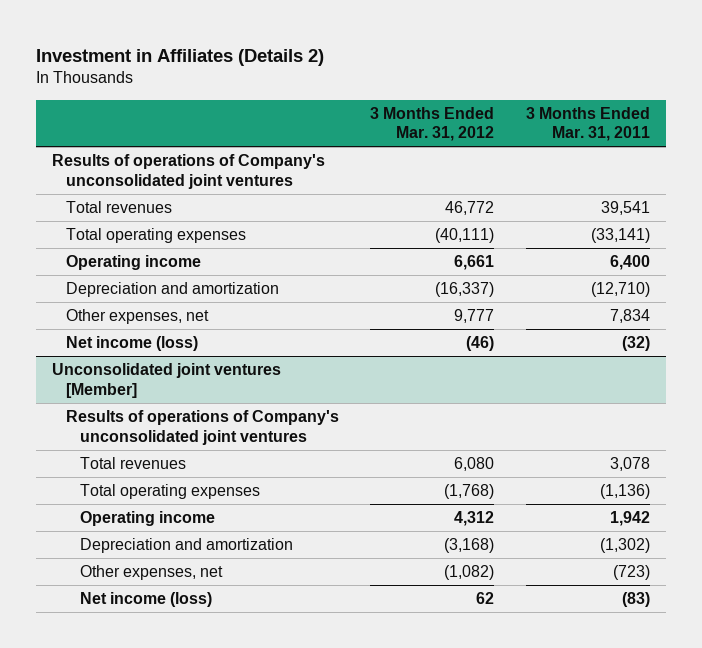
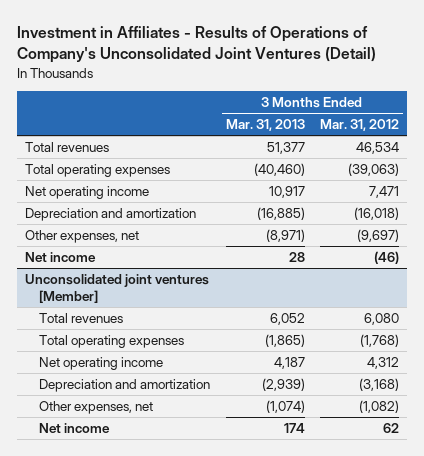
- Investment in Affiliates (Details 2)
+ Investment in Affiliates - Results of Operations of Company's Unconsolidated Joint Ventures (Detail)
- | 3 Months Ended Mar. 31, 2012 | 3 Months Ended Mar. 31, 2011
+ | 3 Months Ended Mar. 31, 2013 | 3 Months Ended Mar. 31, 2012
- Results of operations of Company's unconsolidated joint ventures
- Total revenues | 46,772 | 39,541
- Total operating expenses | (40,111) | (33,141)
- Operating income | 6,661 | 6,400
- Depreciation and amortization | (16,337) | (12,710)
- Other expenses, net | 9,777 | 7,834
- Net income (loss) | (46) | (32)
+ Total revenues | 51,377 | 46,534
+ Total operating expenses | (40,460) | (39,063)
+ Net operating income | 10,917 | 7,471
+ Depreciation and amortization | (16,885) | (16,018)
+ Other expenses, net | (8,971) | (9,697)
+ Net income | 28 | (46)
@ Unconsolidated joint ventures [Member]
- Results of operations of Company's unconsolidated joint ventures
- Operating income | 4,312 | 1,942
+ Net operating income | 4,187 | 4,312
- Net income (loss) | 62 | (83)
+ Net income | 174 | 62

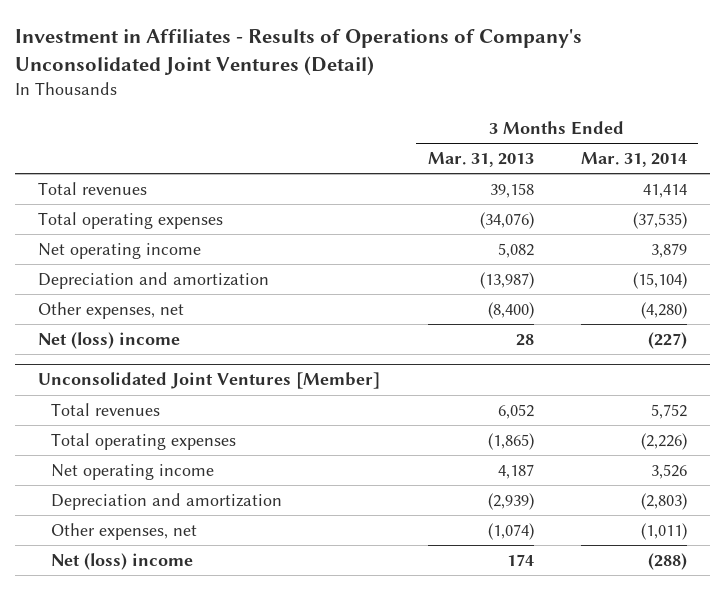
- | 3 Months Ended Mar. 31, 2013 | 3 Months Ended Mar. 31, 2012
+ | 3 Months Ended Mar. 31, 2013 | 3 Months Ended Mar. 31, 2014
- Total revenues | 51,377 | 46,534
- Total operating expenses | (40,460) | (39,063)
- Net operating income | 10,917 | 7,471
- Depreciation and amortization | (16,885) | (16,018)
- Other expenses, net | (8,971) | (9,697)
- Net income | 28 | (46)
- Unconsolidated joint ventures [Member]
+ Total revenues | 39,158 | 41,414
+ Total operating expenses | (34,076) | (37,535)
+ Net operating income | 5,082 | 3,879
+ Depreciation and amortization | (13,987) | (15,104)
+ Other expenses, net | (8,400) | (4,280)
+ Net (loss) income | 28 | (227)
+ Unconsolidated Joint Ventures [Member]
- Net income | 174 | 62
+ Net (loss) income | 174 | (288)

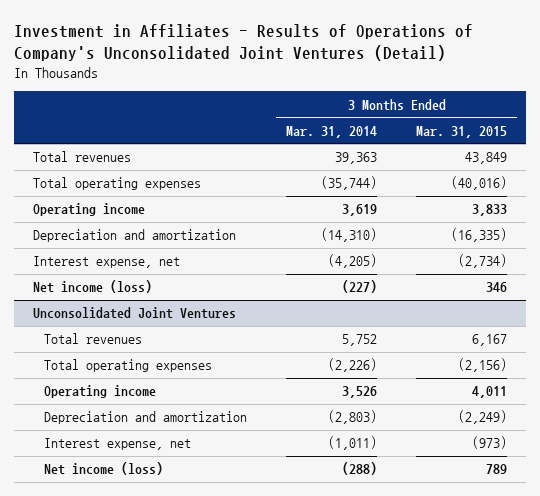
- | 3 Months Ended Mar. 31, 2013 | 3 Months Ended Mar. 31, 2014
+ | 3 Months Ended Mar. 31, 2014 | 3 Months Ended Mar. 31, 2015
- Total revenues | 39,158 | 41,414
- Total operating expenses | (34,076) | (37,535)
- Net operating income | 5,082 | 3,879
- Depreciation and amortization | (13,987) | (15,104)
- Other expenses, net | (8,400) | (4,280)
- Net (loss) income | 28 | (227)
- Unconsolidated Joint Ventures [Member]
+ Total revenues | 39,363 | 43,849
+ Total operating expenses | (35,744) | (40,016)
+ Operating income | 3,619 | 3,833
+ Depreciation and amortization | (14,310) | (16,335)
+ Interest expense, net | (4,205) | (2,734)
+ Net income (loss) | (227) | 346
+ Unconsolidated Joint Ventures
- Net operating income | 4,187 | 3,526
+ Operating income | 3,526 | 4,011
- Other expenses, net | (1,074) | (1,011)
- Net (loss) income | 174 | (288)
+ Interest expense, net | (1,011) | (973)
+ Net income (loss) | (288) | 789

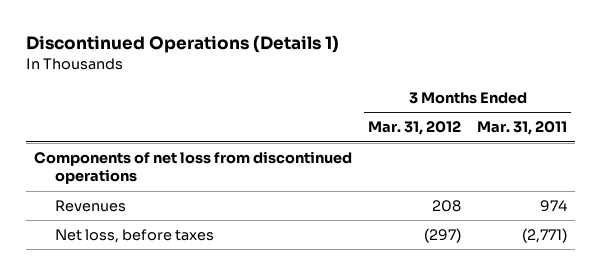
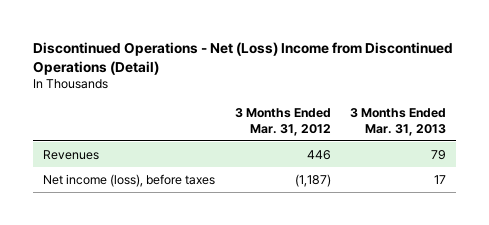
- Discontinued Operations (Details 1)
+ Discontinued Operations - Net (Loss) Income from Discontinued Operations (Detail)
- | 3 Months Ended Mar. 31, 2012 | 3 Months Ended Mar. 31, 2011
+ | 3 Months Ended Mar. 31, 2012 | 3 Months Ended Mar. 31, 2013
- Components of net loss from discontinued operations
- Revenues | 208 | 974
- Net loss, before taxes | (297) | (2,771)
+ Revenues | 446 | 79
+ Net income (loss), before taxes | (1,187) | 17

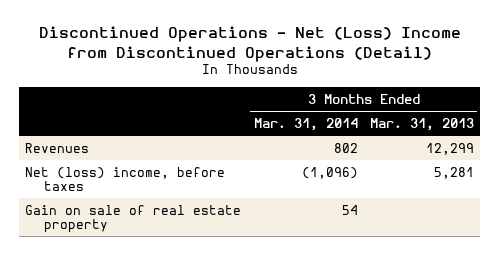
- | 3 Months Ended Mar. 31, 2012 | 3 Months Ended Mar. 31, 2013
+ | 3 Months Ended Mar. 31, 2014 | 3 Months Ended Mar. 31, 2013
- Revenues | 446 | 79
- Net income (loss), before taxes | (1,187) | 17
+ Revenues | 802 | 12,299
+ Net (loss) income, before taxes | (1,096) | 5,281
+ Gain on sale of real estate property | 54 |

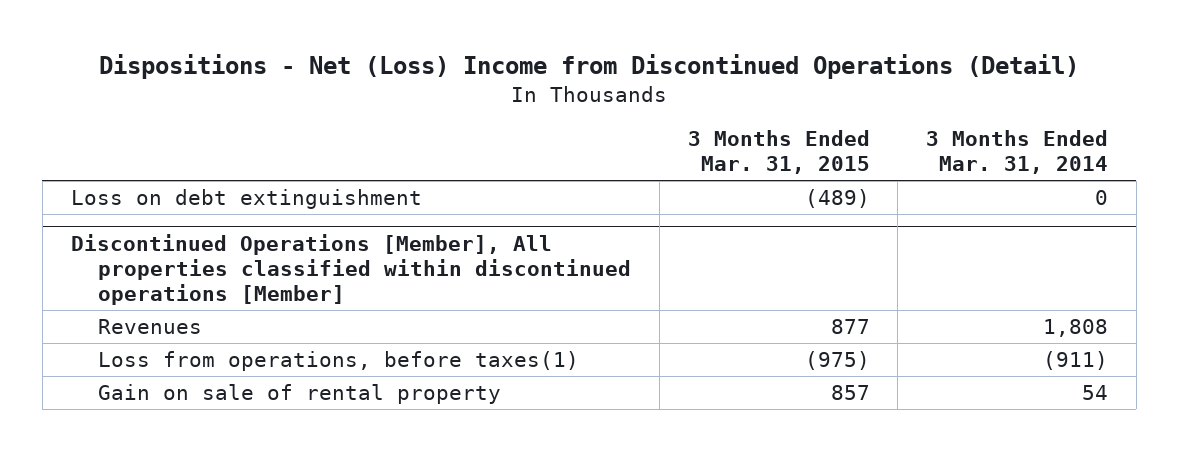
- Discontinued Operations - Net (Loss) Income from Discontinued Operations (Detail)
+ Dispositions - Net (Loss) Income from Discontinued Operations (Detail)
- | 3 Months Ended Mar. 31, 2014 | 3 Months Ended Mar. 31, 2013
+ | 3 Months Ended Mar. 31, 2015 | 3 Months Ended Mar. 31, 2014
- Revenues | 802 | 12,299
- Net (loss) income, before taxes | (1,096) | 5,281
- Gain on sale of real estate property | 54 |
+ Loss on debt extinguishment | (489) | 0
+ Discontinued Operations [Member], All properties classified within discontinued operations [Member]
+ Revenues | 877 | 1,808
+ Loss from operations, before taxes(1) | (975) | (911)
+ Gain on sale of rental property | 857 | 54

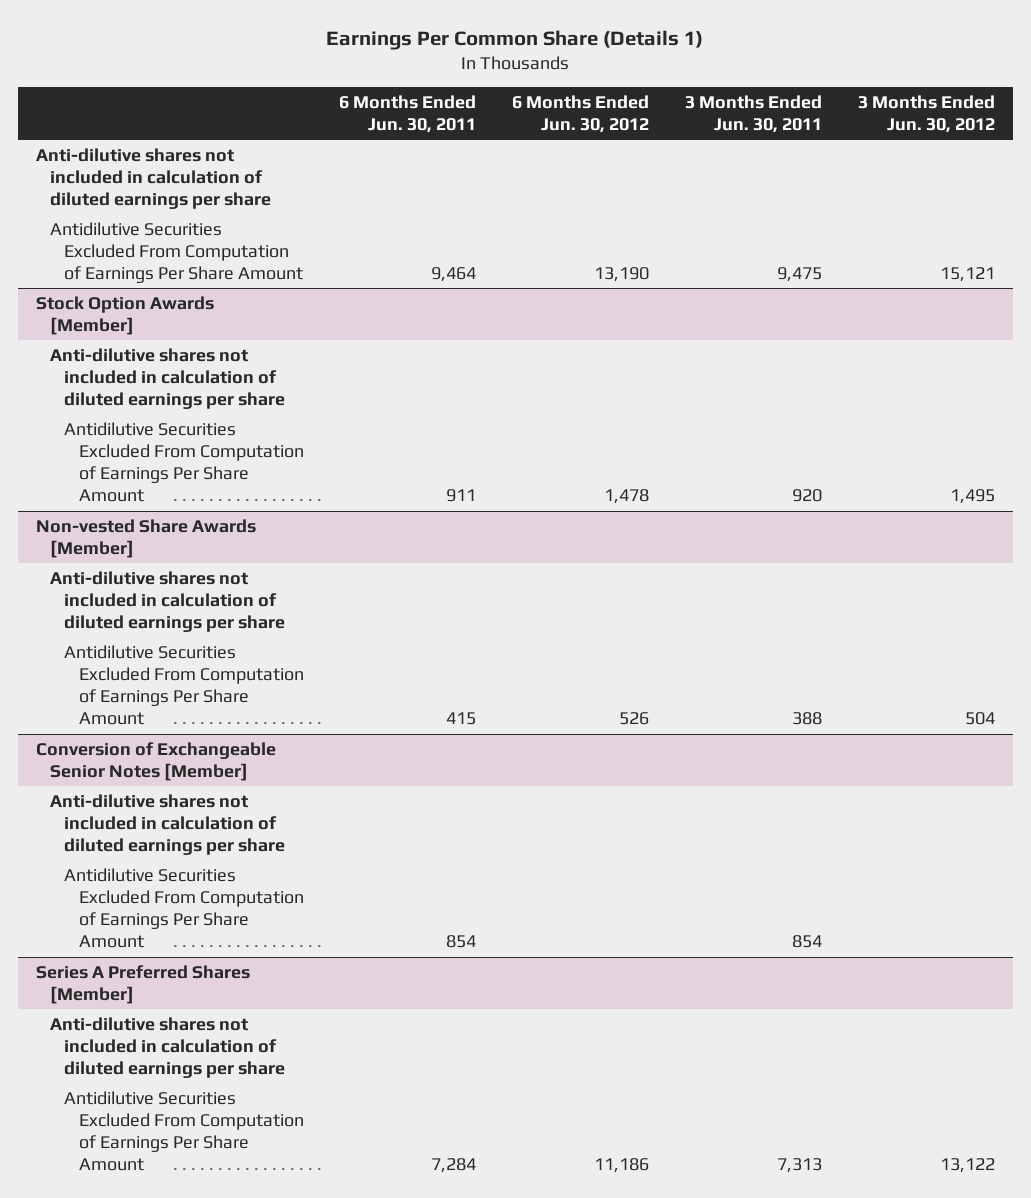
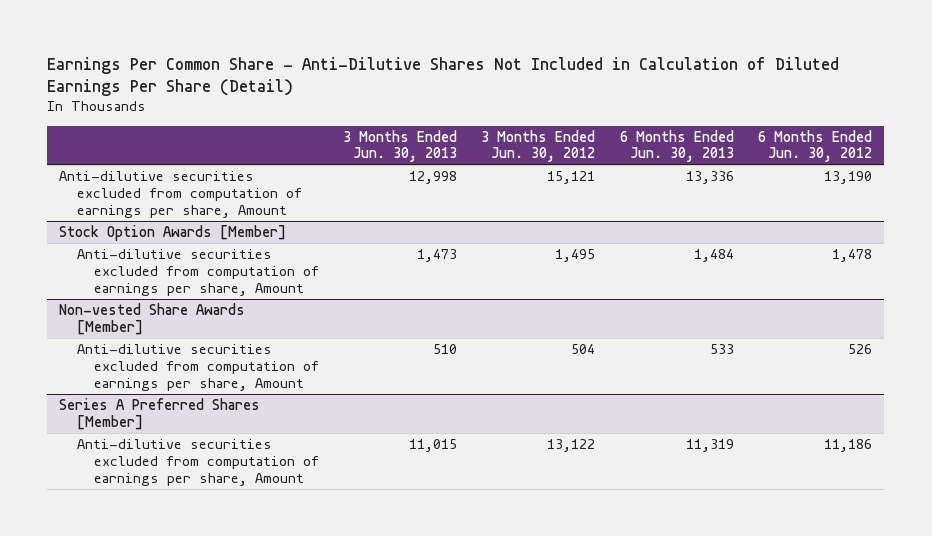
- Earnings Per Common Share (Details 1)
+ Earnings Per Common Share - Anti-Dilutive Shares Not Included in Calculation of Diluted Earnings Per Share (Detail)
- | 6 Months Ended Jun. 30, 2011 | 6 Months Ended Jun. 30, 2012 | 3 Months Ended Jun. 30, 2011 | 3 Months Ended Jun. 30, 2012
+ | 3 Months Ended Jun. 30, 2013 | 3 Months Ended Jun. 30, 2012 | 6 Months Ended Jun. 30, 2013 | 6 Months Ended Jun. 30, 2012
- Anti-dilutive shares not included in calculation of diluted earnings per share
- Antidilutive Securities Excluded From Computation of Earnings Per Share Amount | 9,464 | 13,190 | 9,475 | 15,121
+ Anti-dilutive securities excluded from computation of earnings per share, Amount | 12,998 | 15,121 | 13,336 | 13,190
@ Stock Option Awards [Member]
- Anti-dilutive shares not included in calculation of diluted earnings per share
- Antidilutive Securities Excluded From Computation of Earnings Per Share Amount | 911 | 1,478 | 920 | 1,495
+ Anti-dilutive securities excluded from computation of earnings per share, Amount | 1,473 | 1,495 | 1,484 | 1,478
@ Non-vested Share Awards [Member]
- Anti-dilutive shares not included in calculation of diluted earnings per share
- Antidilutive Securities Excluded From Computation of Earnings Per Share Amount | 415 | 526 | 388 | 504
- Conversion of Exchangeable Senior Notes [Member]
- Anti-dilutive shares not included in calculation of diluted earnings per share
- Antidilutive Securities Excluded From Computation of Earnings Per Share Amount | 854 | | 854 |
@ Non-vested Share Awards [Member]
+ Anti-dilutive securities excluded from computation of earnings per share, Amount | 510 | 504 | 533 | 526
@ Series A Preferred Shares [Member]
- Anti-dilutive shares not included in calculation of diluted earnings per share
- Antidilutive Securities Excluded From Computation of Earnings Per Share Amount | 7,284 | 11,186 | 7,313 | 13,122
+ Anti-dilutive securities excluded from computation of earnings per share, Amount | 11,015 | 13,122 | 11,319 | 11,186

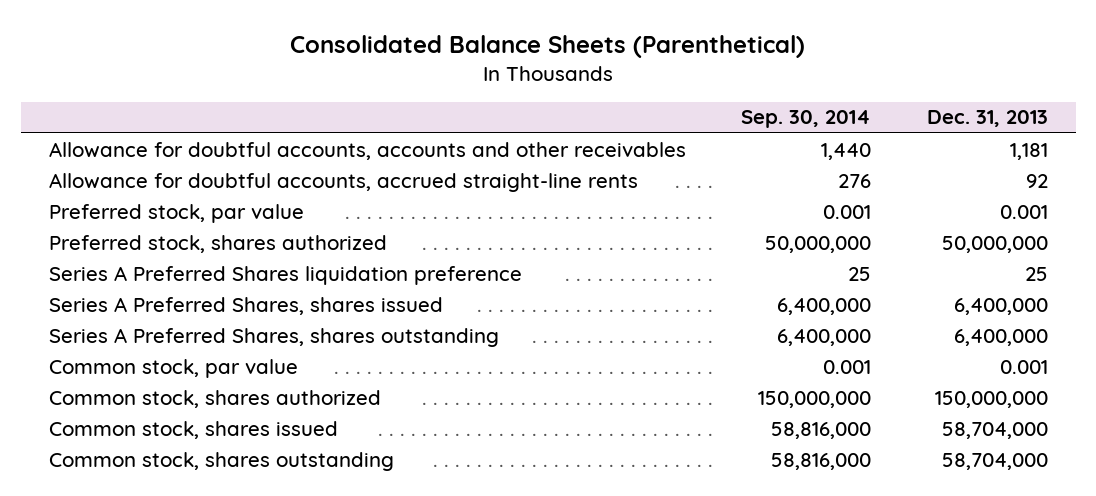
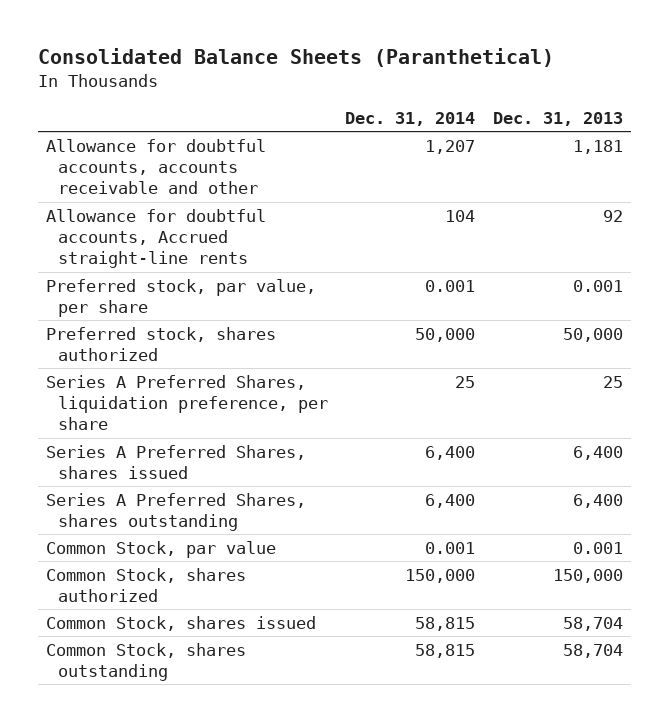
- Consolidated Balance Sheets (Parenthetical)
+ Consolidated Balance Sheets (Paranthetical)
- | Sep. 30, 2014 | Dec. 31, 2013
+ | Dec. 31, 2014 | Dec. 31, 2013
- Allowance for doubtful accounts, accounts and other receivables | 1,440 | 1,181
- Allowance for doubtful accounts, accrued straight-line rents | 276 | 92
- Preferred stock, par value | 0.001 | 0.001
- Preferred stock, shares authorized | 50,000,000 | 50,000,000
- Series A Preferred Shares liquidation preference | 25 | 25
- Series A Preferred Shares, shares issued | 6,400,000 | 6,400,000
- Series A Preferred Shares, shares outstanding | 6,400,000 | 6,400,000
- Common stock, par value | 0.001 | 0.001
- Common stock, shares authorized | 150,000,000 | 150,000,000
- Common stock, shares issued | 58,816,000 | 58,704,000
- Common stock, shares outstanding | 58,816,000 | 58,704,000
+ Allowance for doubtful accounts, accounts receivable and other | 1,207 | 1,181
+ Allowance for doubtful accounts, Accrued straight-line rents | 104 | 92
+ Preferred stock, par value, per share | 0.001 | 0.001
+ Preferred stock, shares authorized | 50,000 | 50,000
+ Series A Preferred Shares, liquidation preference, per share | 25 | 25
+ Series A Preferred Shares, shares issued | 6,400 | 6,400
+ Series A Preferred Shares, shares outstanding | 6,400 | 6,400
+ Common Stock, par value | 0.001 | 0.001
+ Common Stock, shares authorized | 150,000 | 150,000
+ Common Stock, shares issued | 58,815 | 58,704
+ Common Stock, shares outstanding | 58,815 | 58,704

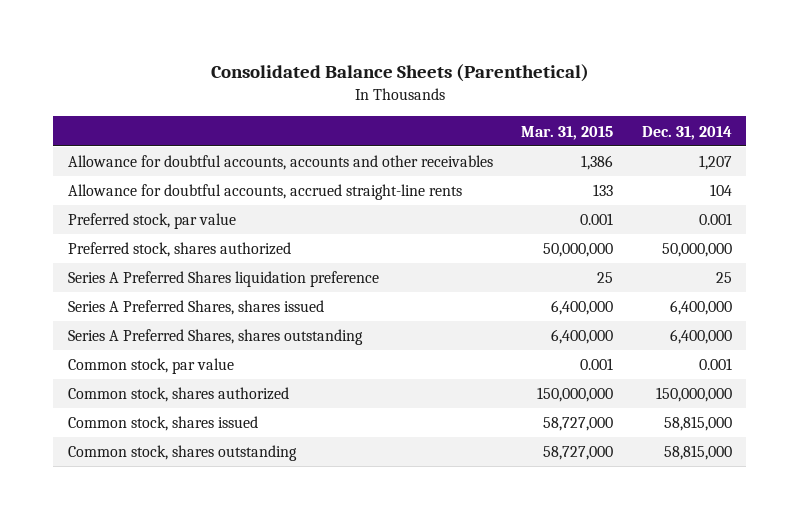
- Consolidated Balance Sheets (Paranthetical)
+ Consolidated Balance Sheets (Parenthetical)
- | Dec. 31, 2014 | Dec. 31, 2013
+ | Mar. 31, 2015 | Dec. 31, 2014
- Allowance for doubtful accounts, accounts receivable and other | 1,207 | 1,181
- Allowance for doubtful accounts, Accrued straight-line rents | 104 | 92
- Preferred stock, par value, per share | 0.001 | 0.001
- Preferred stock, shares authorized | 50,000 | 50,000
- Series A Preferred Shares, liquidation preference, per share | 25 | 25
- Series A Preferred Shares, shares issued | 6,400 | 6,400
- Series A Preferred Shares, shares outstanding | 6,400 | 6,400
- Common Stock, par value | 0.001 | 0.001
- Common Stock, shares authorized | 150,000 | 150,000
- Common Stock, shares issued | 58,815 | 58,704
- Common Stock, shares outstanding | 58,815 | 58,704
+ Allowance for doubtful accounts, accounts and other receivables | 1,386 | 1,207
+ Allowance for doubtful accounts, accrued straight-line rents | 133 | 104
+ Preferred stock, par value | 0.001 | 0.001
+ Preferred stock, shares authorized | 50,000,000 | 50,000,000
+ Series A Preferred Shares liquidation preference | 25 | 25
+ Series A Preferred Shares, shares issued | 6,400,000 | 6,400,000
+ Series A Preferred Shares, shares outstanding | 6,400,000 | 6,400,000
+ Common stock, par value | 0.001 | 0.001
+ Common stock, shares authorized | 150,000,000 | 150,000,000
+ Common stock, shares issued | 58,727,000 | 58,815,000
+ Common stock, shares outstanding | 58,727,000 | 58,815,000

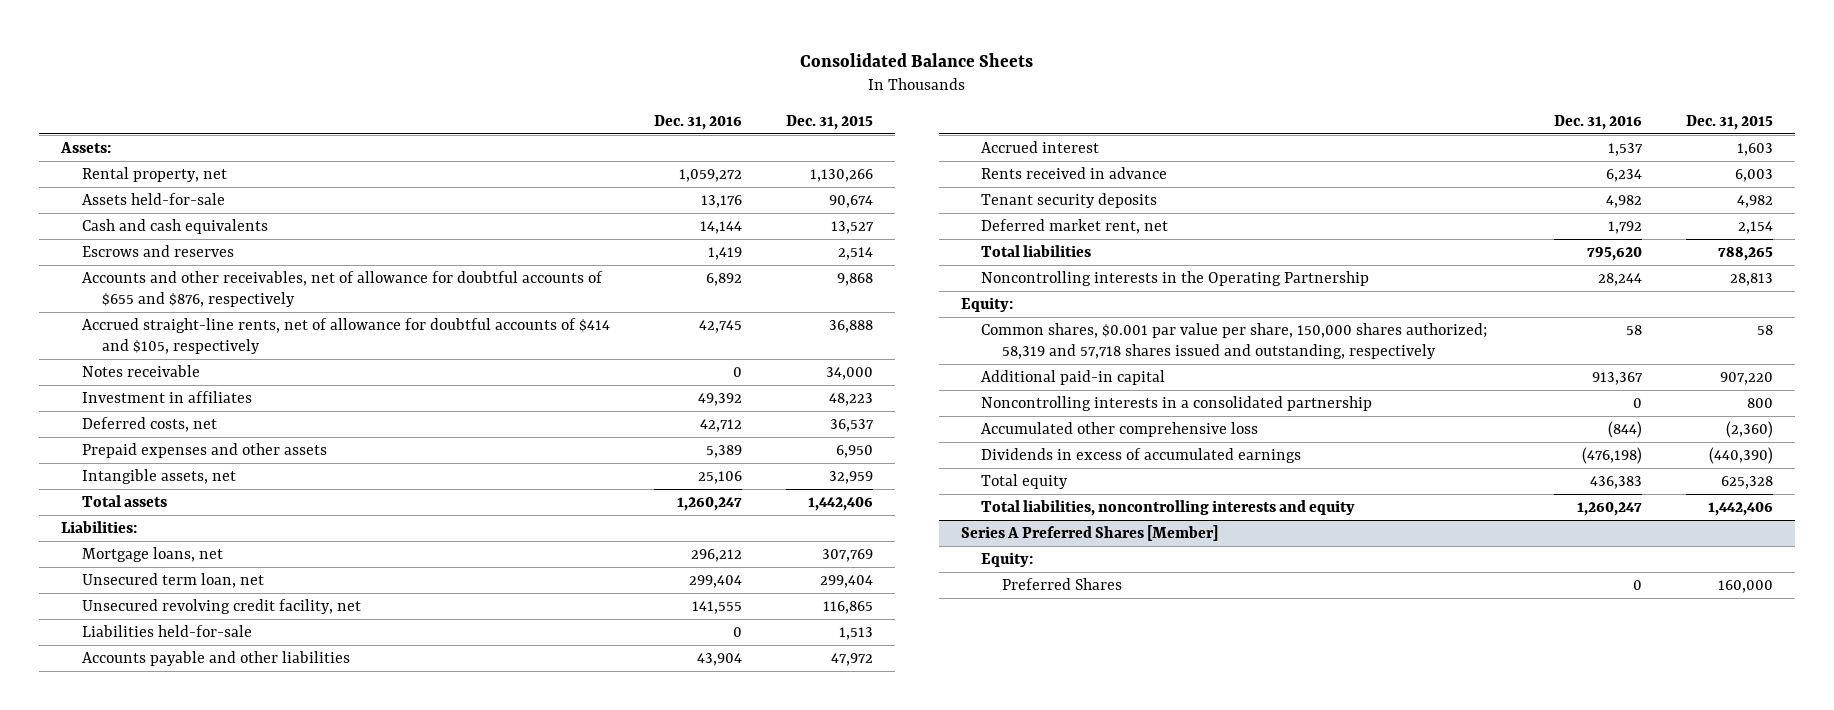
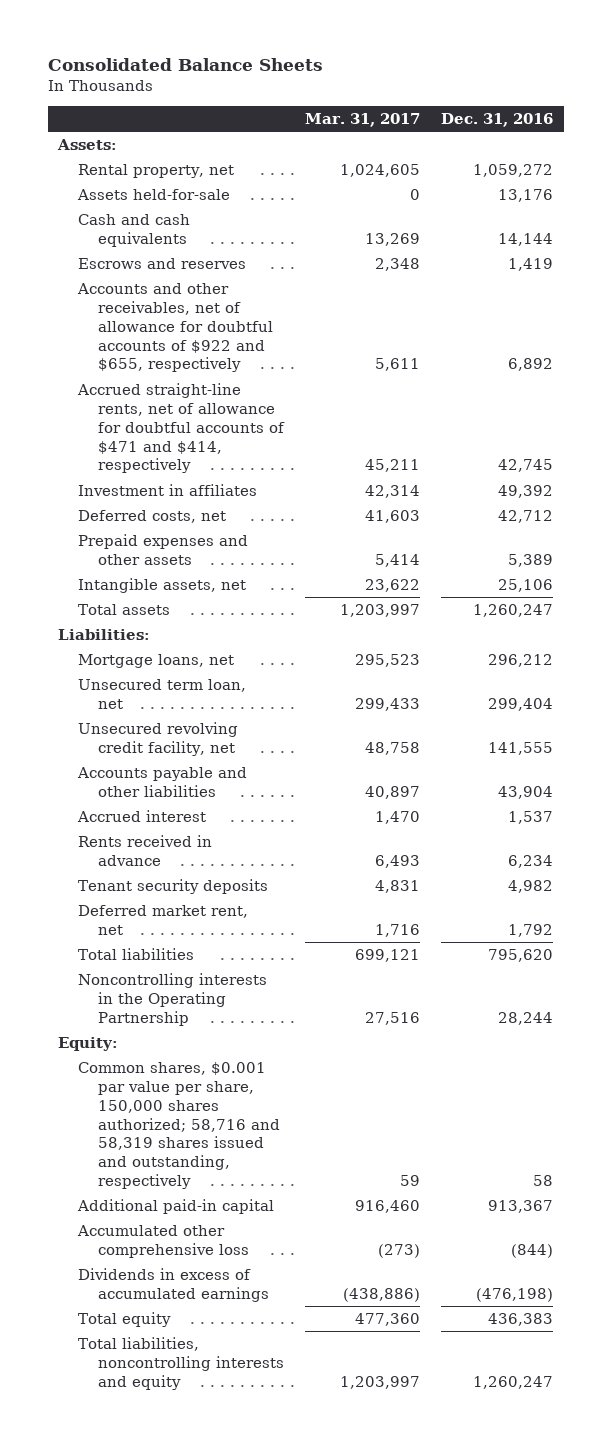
- | Dec. 31, 2016 | Dec. 31, 2015
+ | Mar. 31, 2017 | Dec. 31, 2016
- Accounts and other receivables, net of allowance for doubtful accounts of $655 and $876, respectively | 6,892 | 9,868
- Accrued straight-line rents, net of allowance for doubtful accounts of $414 and $105, respectively | 42,745 | 36,888
- Notes receivable | 0 | 34,000
+ Accounts and other receivables, net of allowance for doubtful accounts of $922 and $655, respectively | 5,611 | 6,892
+ Accrued straight-line rents, net of allowance for doubtful accounts of $471 and $414, respectively | 45,211 | 42,745
- Liabilities held-for-sale | 0 | 1,513
- Common shares, $0.001 par value per share, 150,000 shares authorized; 58,319 and 57,718 shares issued and outstanding, respectively | 58 | 58
+ Common shares, $0.001 par value per share, 150,000 shares authorized; 58,716 and 58,319 shares issued and outstanding, respectively | 59 | 58
- Noncontrolling interests in a consolidated partnership | 0 | 800
- Series A Preferred Shares [Member]
- Equity:
- Preferred Shares | 0 | 160,000

